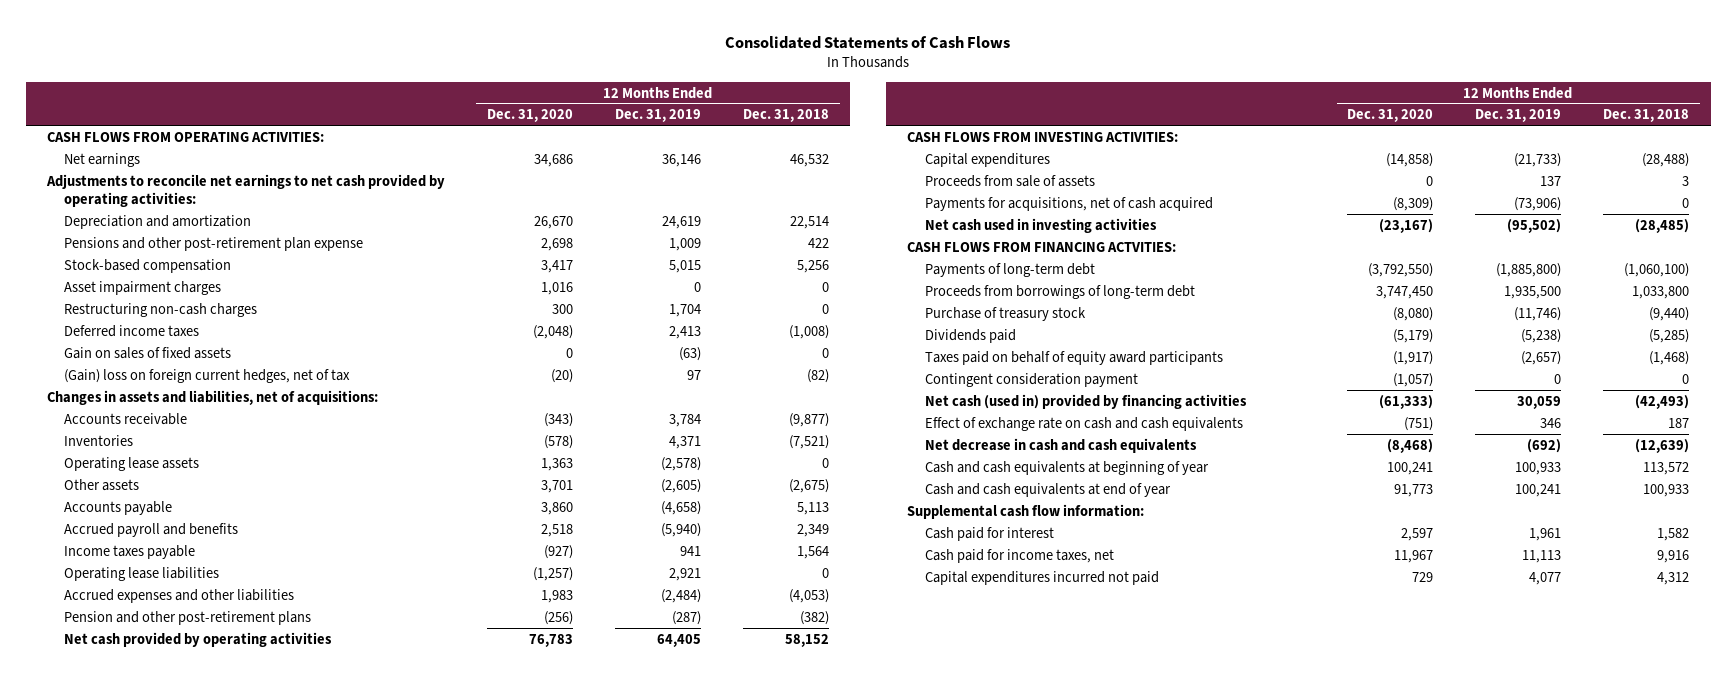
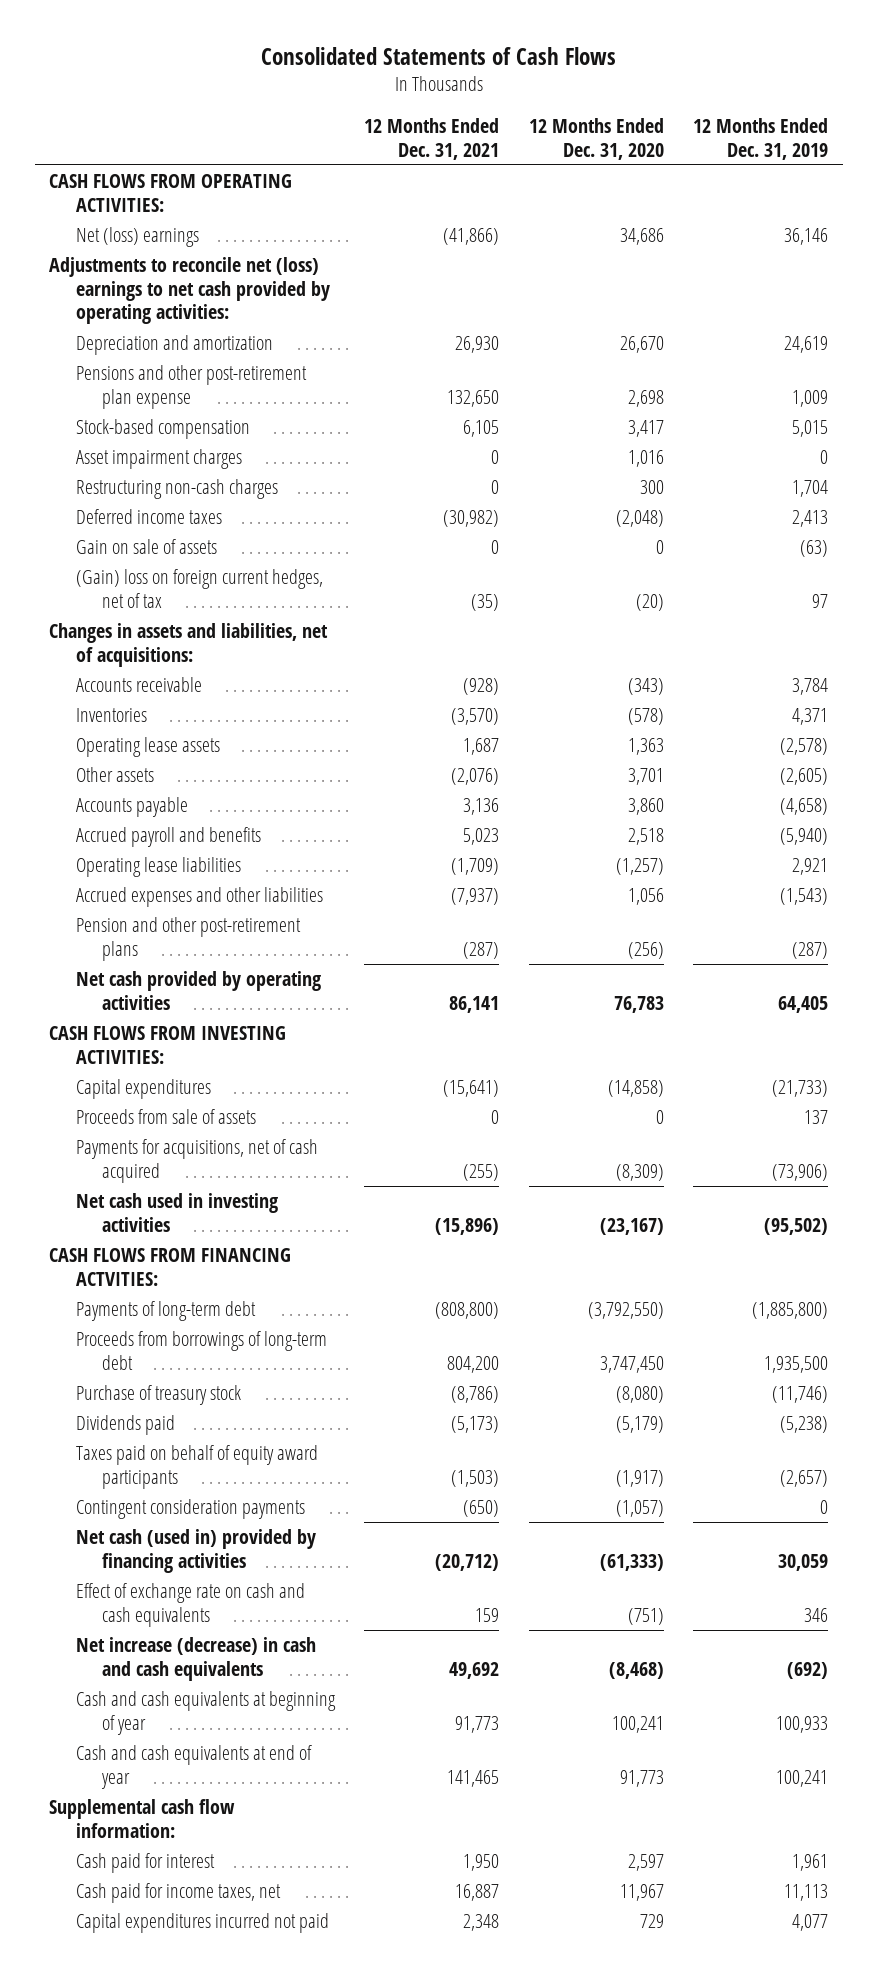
- | 12 Months Ended Dec. 31, 2020 | 12 Months Ended Dec. 31, 2019 | 12 Months Ended Dec. 31, 2018
+ | 12 Months Ended Dec. 31, 2021 | 12 Months Ended Dec. 31, 2020 | 12 Months Ended Dec. 31, 2019
- Net earnings | 34,686 | 36,146 | 46,532
- Adjustments to reconcile net earnings to net cash provided by operating activities:
+ Net (loss) earnings | (41,866) | 34,686 | 36,146
+ Adjustments to reconcile net (loss) earnings to net cash provided by operating activities:
- Gain on sales of fixed assets | 0 | (63) | 0
+ Gain on sale of assets | 0 | 0 | (63)
- Income taxes payable | (927) | 941 | 1,564
- Accrued expenses and other liabilities | 1,983 | (2,484) | (4,053)
+ Accrued expenses and other liabilities | (7,937) | 1,056 | (1,543)
- Contingent consideration payment | (1,057) | 0 | 0
+ Contingent consideration payments | (650) | (1,057) | 0
- Net decrease in cash and cash equivalents | (8,468) | (692) | (12,639)
+ Net increase (decrease) in cash and cash equivalents | 49,692 | (8,468) | (692)

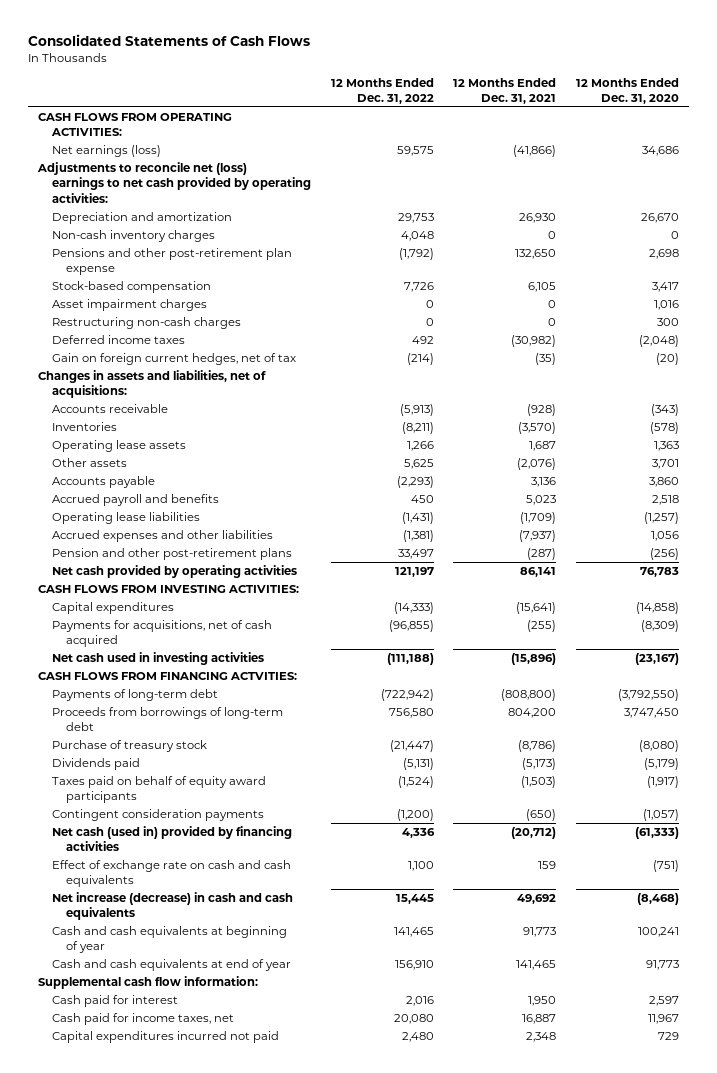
- | 12 Months Ended Dec. 31, 2021 | 12 Months Ended Dec. 31, 2020 | 12 Months Ended Dec. 31, 2019
+ | 12 Months Ended Dec. 31, 2022 | 12 Months Ended Dec. 31, 2021 | 12 Months Ended Dec. 31, 2020
- Net (loss) earnings | (41,866) | 34,686 | 36,146
+ Net earnings (loss) | 59,575 | (41,866) | 34,686
+ Non-cash inventory charges | 4,048 | 0 | 0
- Gain on sale of assets | 0 | 0 | (63)
- (Gain) loss on foreign current hedges, net of tax | (35) | (20) | 97
+ Gain on foreign current hedges, net of tax | (214) | (35) | (20)
- Proceeds from sale of assets | 0 | 0 | 137

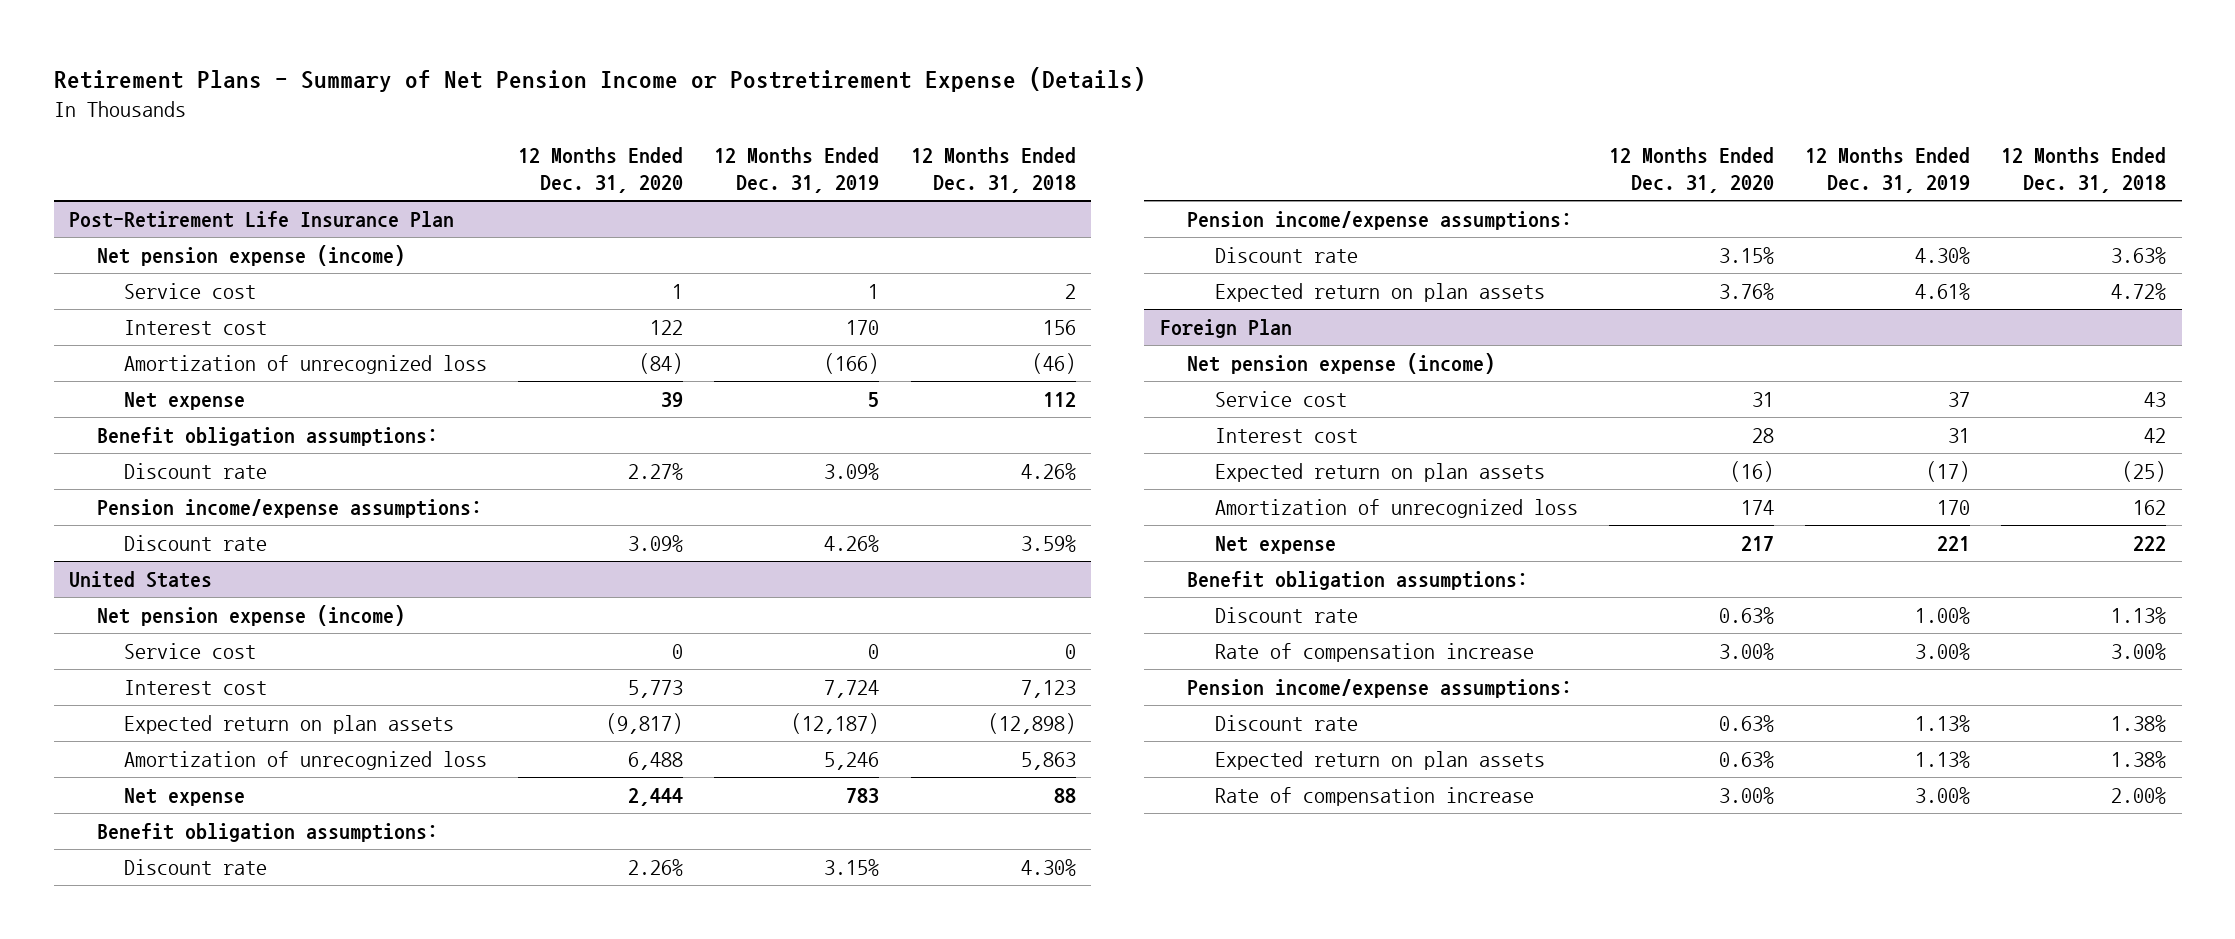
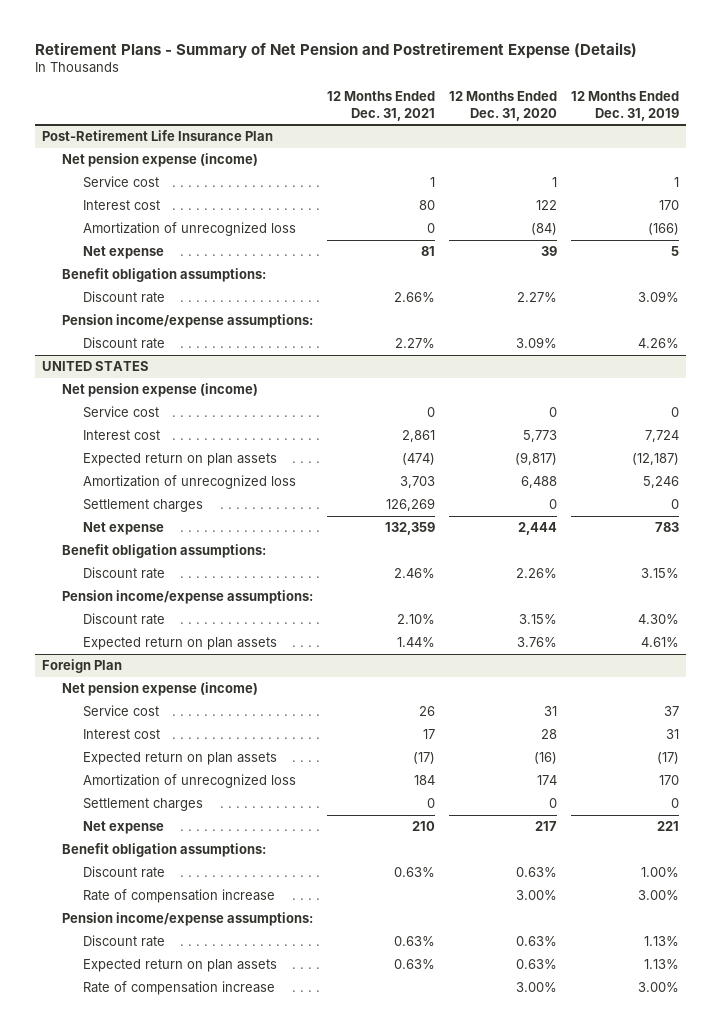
- Retirement Plans - Summary of Net Pension Income or Postretirement Expense (Details)
+ Retirement Plans - Summary of Net Pension and Postretirement Expense (Details)
- | 12 Months Ended Dec. 31, 2020 | 12 Months Ended Dec. 31, 2019 | 12 Months Ended Dec. 31, 2018
+ | 12 Months Ended Dec. 31, 2021 | 12 Months Ended Dec. 31, 2020 | 12 Months Ended Dec. 31, 2019
- United States
+ UNITED STATES
+ Settlement charges | 126,269 | 0 | 0
@ Foreign Plan
+ Settlement charges | 0 | 0 | 0

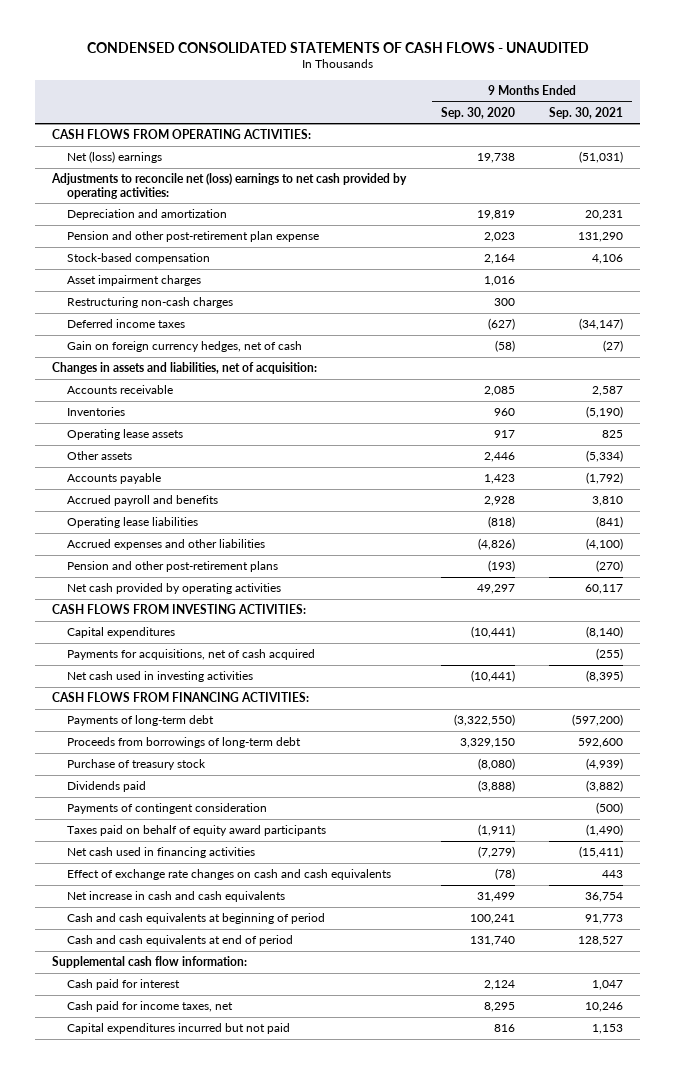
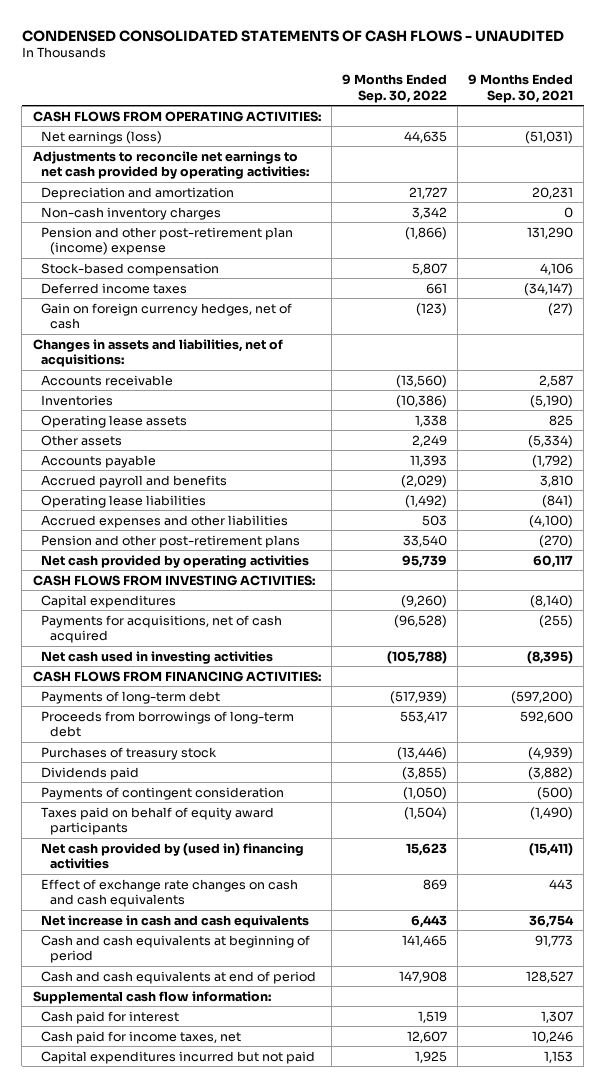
- | 9 Months Ended Sep. 30, 2020 | 9 Months Ended Sep. 30, 2021
+ | 9 Months Ended Sep. 30, 2022 | 9 Months Ended Sep. 30, 2021
- Net (loss) earnings | 19,738 | (51,031)
- Adjustments to reconcile net (loss) earnings to net cash provided by operating activities:
+ Net earnings (loss) | 44,635 | (51,031)
+ Adjustments to reconcile net earnings to net cash provided by operating activities:
- Pension and other post-retirement plan expense | 2,023 | 131,290
+ Non-cash inventory charges | 3,342 | 0
+ Pension and other post-retirement plan (income) expense | (1,866) | 131,290
- Asset impairment charges | 1,016 |
- Restructuring non-cash charges | 300 |
- Changes in assets and liabilities, net of acquisition:
+ Changes in assets and liabilities, net of acquisitions:
- Purchase of treasury stock | (8,080) | (4,939)
+ Purchases of treasury stock | (13,446) | (4,939)
- Net cash used in financing activities | (7,279) | (15,411)
+ Net cash provided by (used in) financing activities | 15,623 | (15,411)
- Cash paid for interest | 2,124 | 1,047
+ Cash paid for interest | 1,519 | 1,307

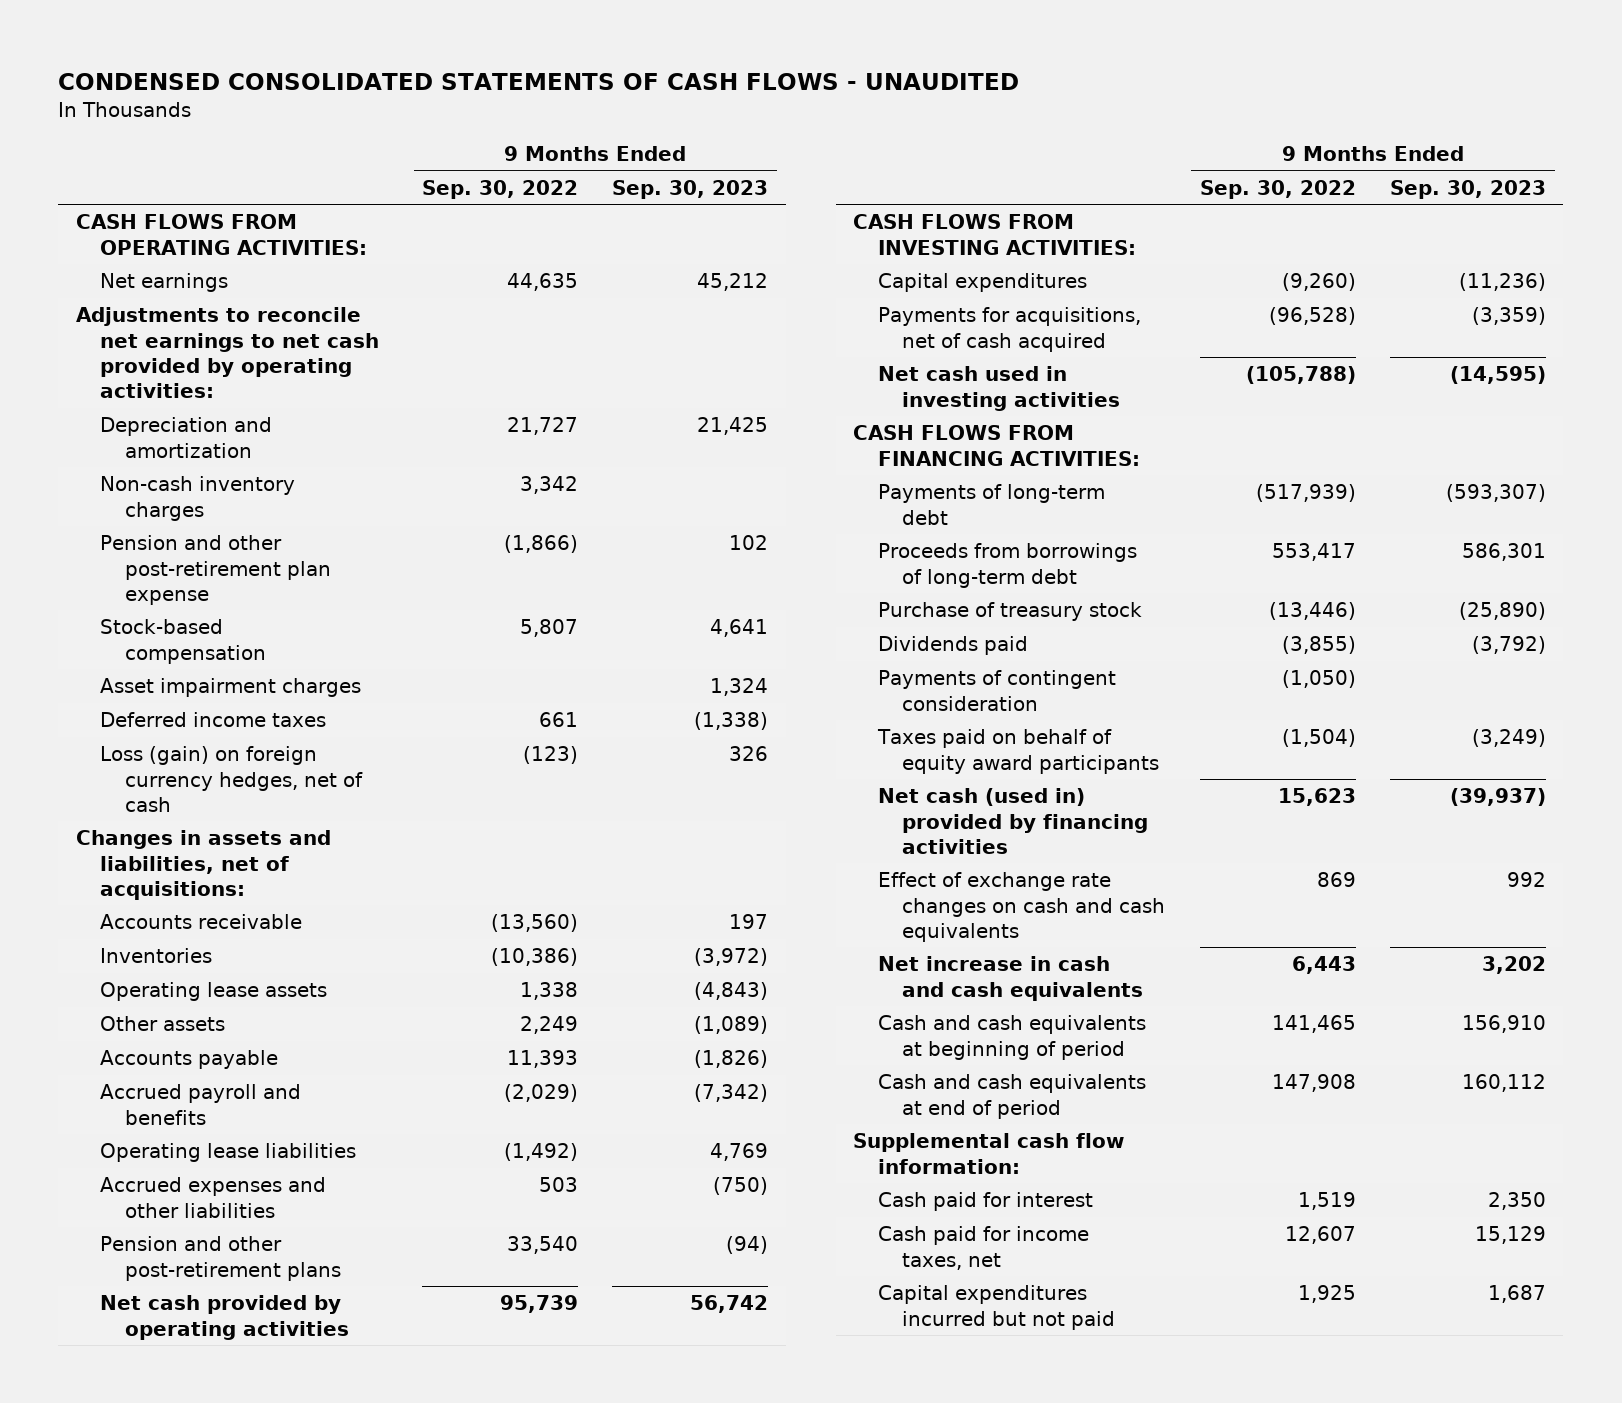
- | 9 Months Ended Sep. 30, 2022 | 9 Months Ended Sep. 30, 2021
+ | 9 Months Ended Sep. 30, 2022 | 9 Months Ended Sep. 30, 2023
- Net earnings (loss) | 44,635 | (51,031)
+ Net earnings | 44,635 | 45,212
- Pension and other post-retirement plan (income) expense | (1,866) | 131,290
+ Pension and other post-retirement plan expense | (1,866) | 102
+ Asset impairment charges | | 1,324
- Gain on foreign currency hedges, net of cash | (123) | (27)
+ Loss (gain) on foreign currency hedges, net of cash | (123) | 326
- Purchases of treasury stock | (13,446) | (4,939)
+ Purchase of treasury stock | (13,446) | (25,890)
- Net cash provided by (used in) financing activities | 15,623 | (15,411)
+ Net cash (used in) provided by financing activities | 15,623 | (39,937)

